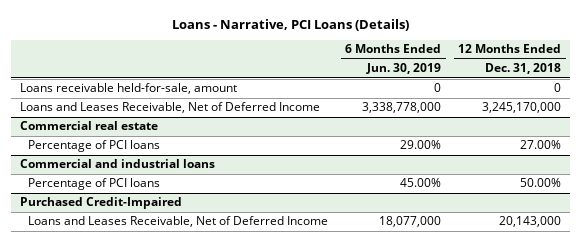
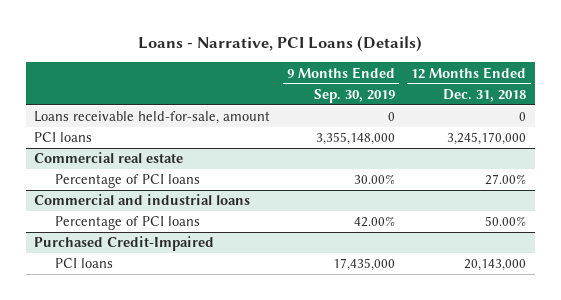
- | 6 Months Ended Jun. 30, 2019 | 12 Months Ended Dec. 31, 2018
+ | 9 Months Ended Sep. 30, 2019 | 12 Months Ended Dec. 31, 2018
- Loans and Leases Receivable, Net of Deferred Income | 3,338,778,000 | 3,245,170,000
+ PCI loans | 3,355,148,000 | 3,245,170,000
@ Purchased Credit-Impaired
- Loans and Leases Receivable, Net of Deferred Income | 18,077,000 | 20,143,000
+ PCI loans | 17,435,000 | 20,143,000

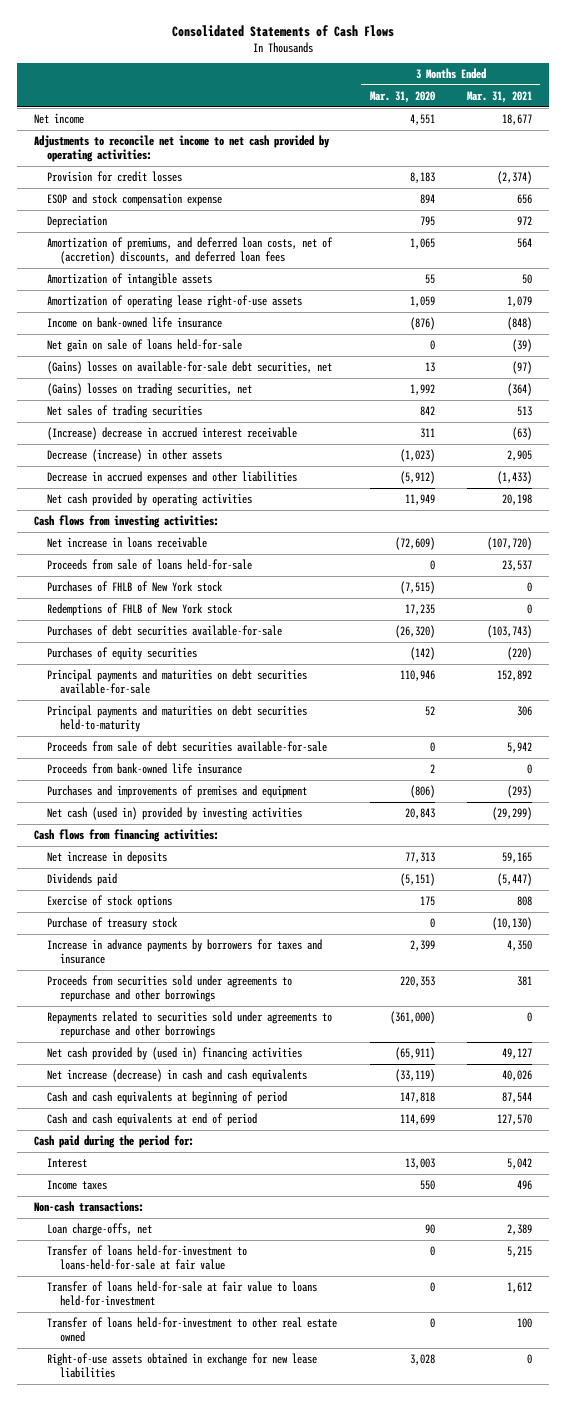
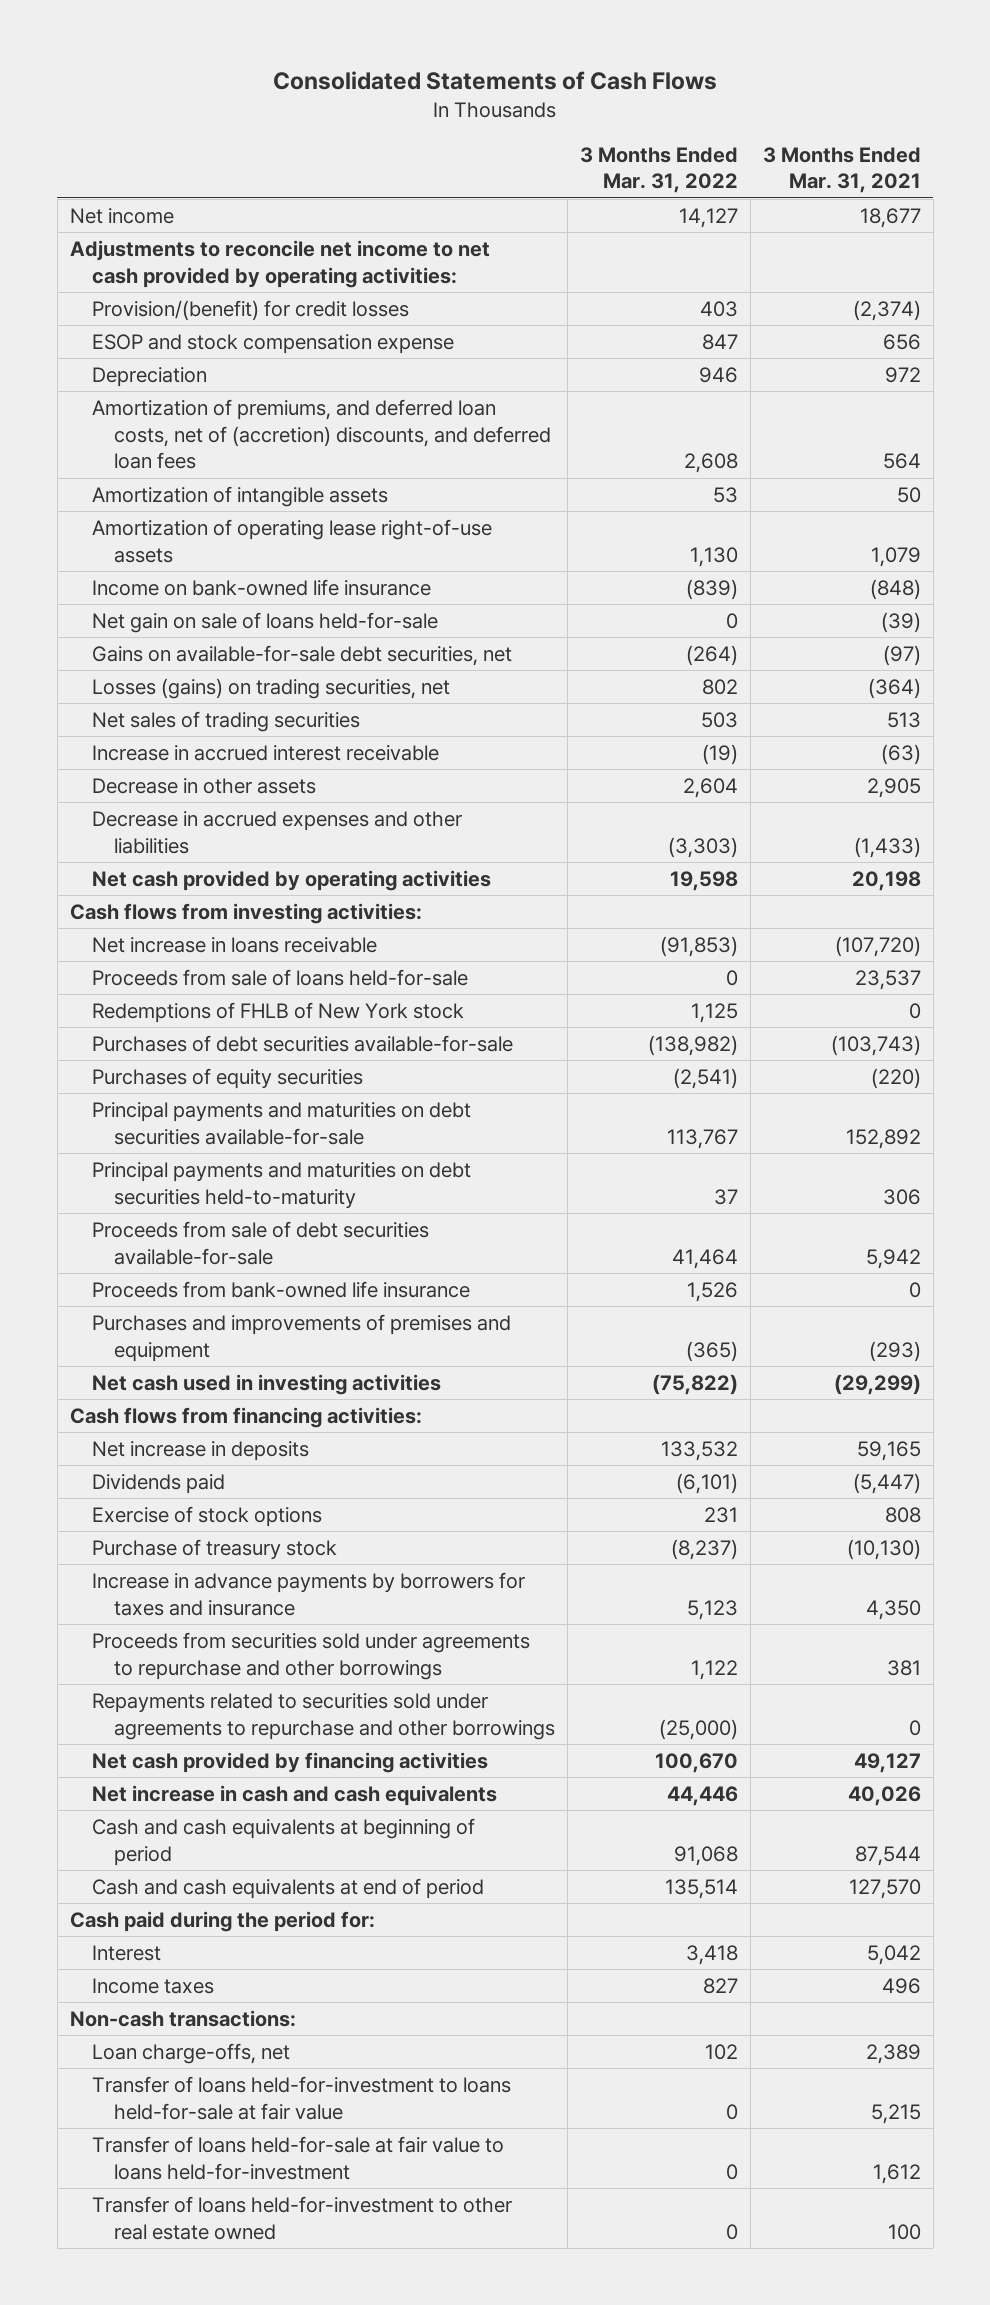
- | 3 Months Ended Mar. 31, 2020 | 3 Months Ended Mar. 31, 2021
+ | 3 Months Ended Mar. 31, 2022 | 3 Months Ended Mar. 31, 2021
- Provision for credit losses | 8,183 | (2,374)
+ Provision/(benefit) for credit losses | 403 | (2,374)
- (Gains) losses on available-for-sale debt securities, net | 13 | (97)
- (Gains) losses on trading securities, net | 1,992 | (364)
+ Gains on available-for-sale debt securities, net | (264) | (97)
+ Losses (gains) on trading securities, net | 802 | (364)
- (Increase) decrease in accrued interest receivable | 311 | (63)
- Decrease (increase) in other assets | (1,023) | 2,905
+ Increase in accrued interest receivable | (19) | (63)
+ Decrease in other assets | 2,604 | 2,905
- Purchases of FHLB of New York stock | (7,515) | 0
- Net cash (used in) provided by investing activities | 20,843 | (29,299)
+ Net cash used in investing activities | (75,822) | (29,299)
- Net cash provided by (used in) financing activities | (65,911) | 49,127
- Net increase (decrease) in cash and cash equivalents | (33,119) | 40,026
+ Net cash provided by financing activities | 100,670 | 49,127
+ Net increase in cash and cash equivalents | 44,446 | 40,026
- Transfer of loans held-for-investment to loans-held-for-sale at fair value | 0 | 5,215
+ Transfer of loans held-for-investment to loans held-for-sale at fair value | 0 | 5,215
- Right-of-use assets obtained in exchange for new lease liabilities | 3,028 | 0

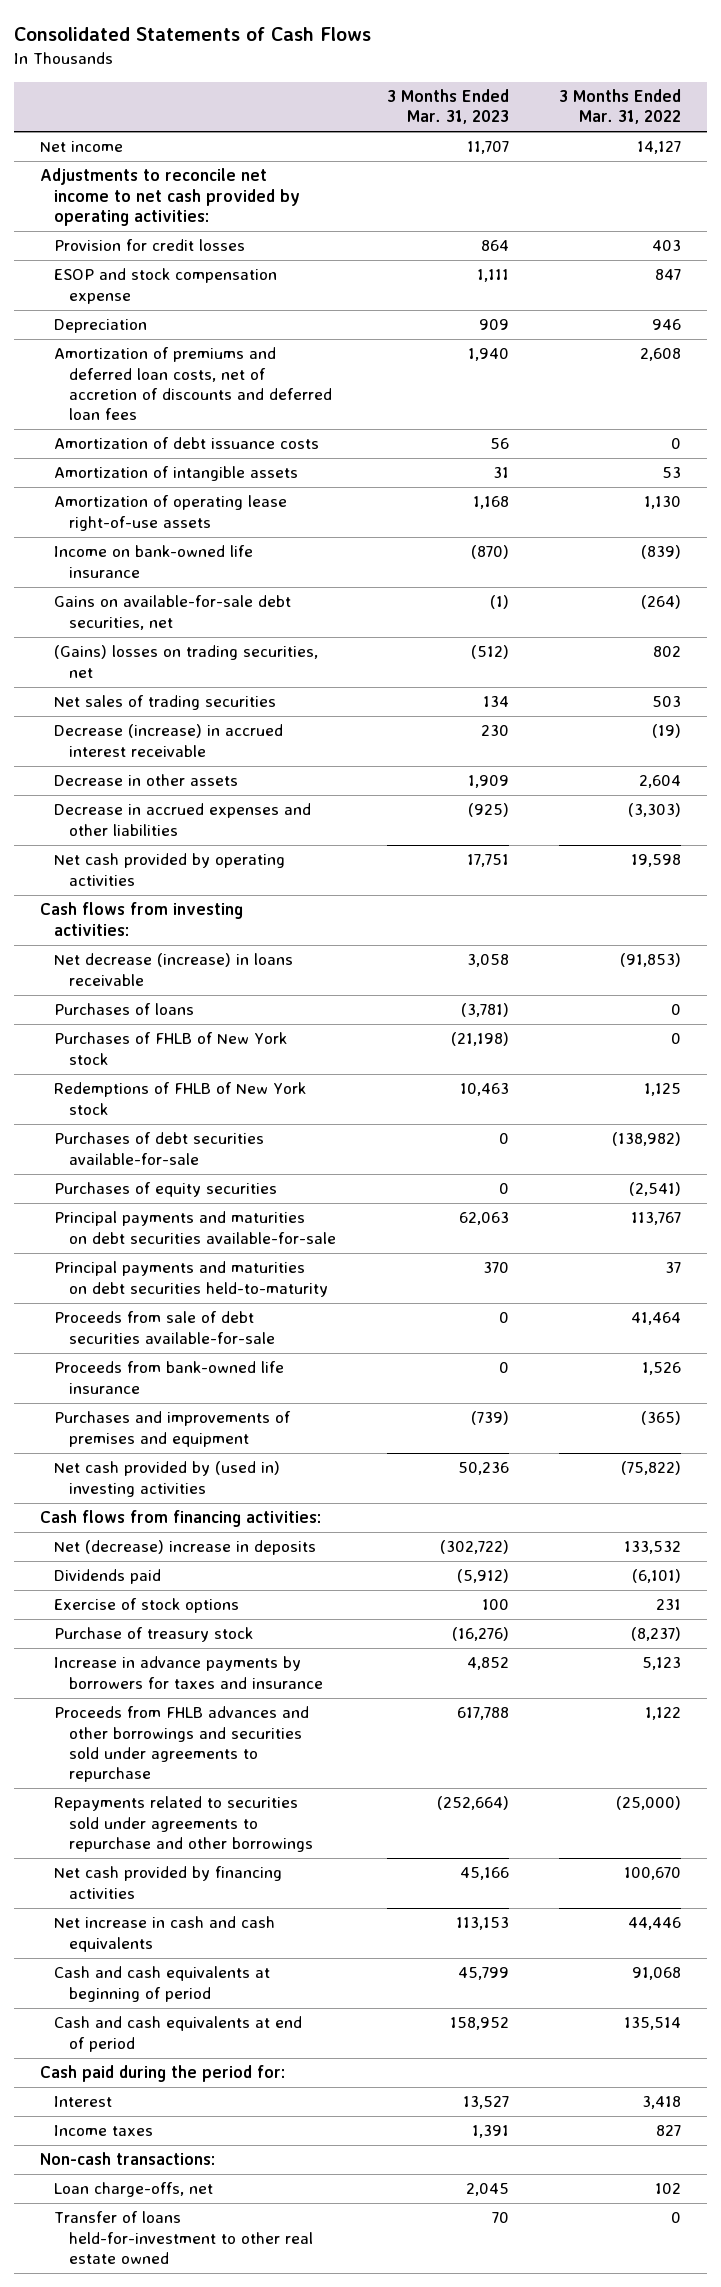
- | 3 Months Ended Mar. 31, 2022 | 3 Months Ended Mar. 31, 2021
+ | 3 Months Ended Mar. 31, 2023 | 3 Months Ended Mar. 31, 2022
- Provision/(benefit) for credit losses | 403 | (2,374)
+ Provision for credit losses | 864 | 403
- Amortization of premiums, and deferred loan costs, net of (accretion) discounts, and deferred loan fees | 2,608 | 564
+ Amortization of premiums and deferred loan costs, net of accretion of discounts and deferred loan fees | 1,940 | 2,608
+ Amortization of debt issuance costs | 56 | 0
- Net gain on sale of loans held-for-sale | 0 | (39)
- Losses (gains) on trading securities, net | 802 | (364)
+ (Gains) losses on trading securities, net | (512) | 802
- Increase in accrued interest receivable | (19) | (63)
+ Decrease (increase) in accrued interest receivable | 230 | (19)
- Net increase in loans receivable | (91,853) | (107,720)
- Proceeds from sale of loans held-for-sale | 0 | 23,537
+ Net decrease (increase) in loans receivable | 3,058 | (91,853)
+ Purchases of loans | (3,781) | 0
+ Purchases of FHLB of New York stock | (21,198) | 0
- Net cash used in investing activities | (75,822) | (29,299)
+ Net cash provided by (used in) investing activities | 50,236 | (75,822)
- Net increase in deposits | 133,532 | 59,165
+ Net (decrease) increase in deposits | (302,722) | 133,532
- Proceeds from securities sold under agreements to repurchase and other borrowings | 1,122 | 381
+ Proceeds from FHLB advances and other borrowings and securities sold under agreements to repurchase | 617,788 | 1,122
- Transfer of loans held-for-investment to loans held-for-sale at fair value | 0 | 5,215
- Transfer of loans held-for-sale at fair value to loans held-for-investment | 0 | 1,612

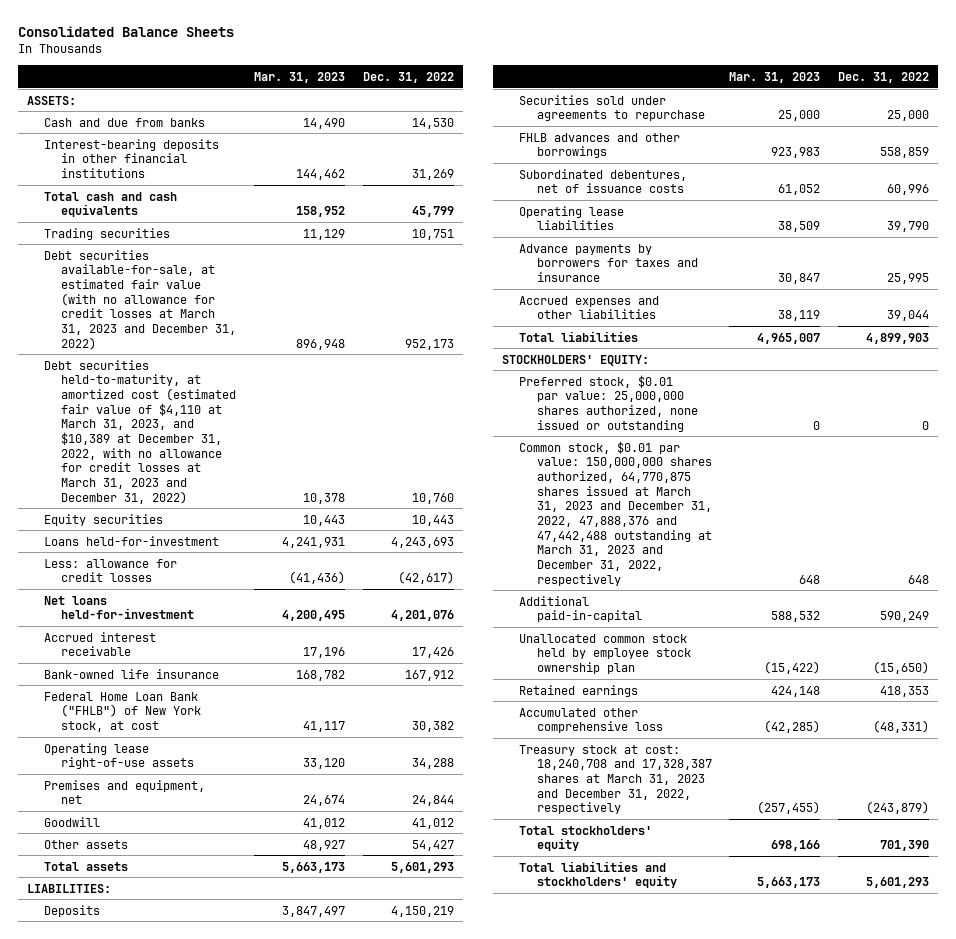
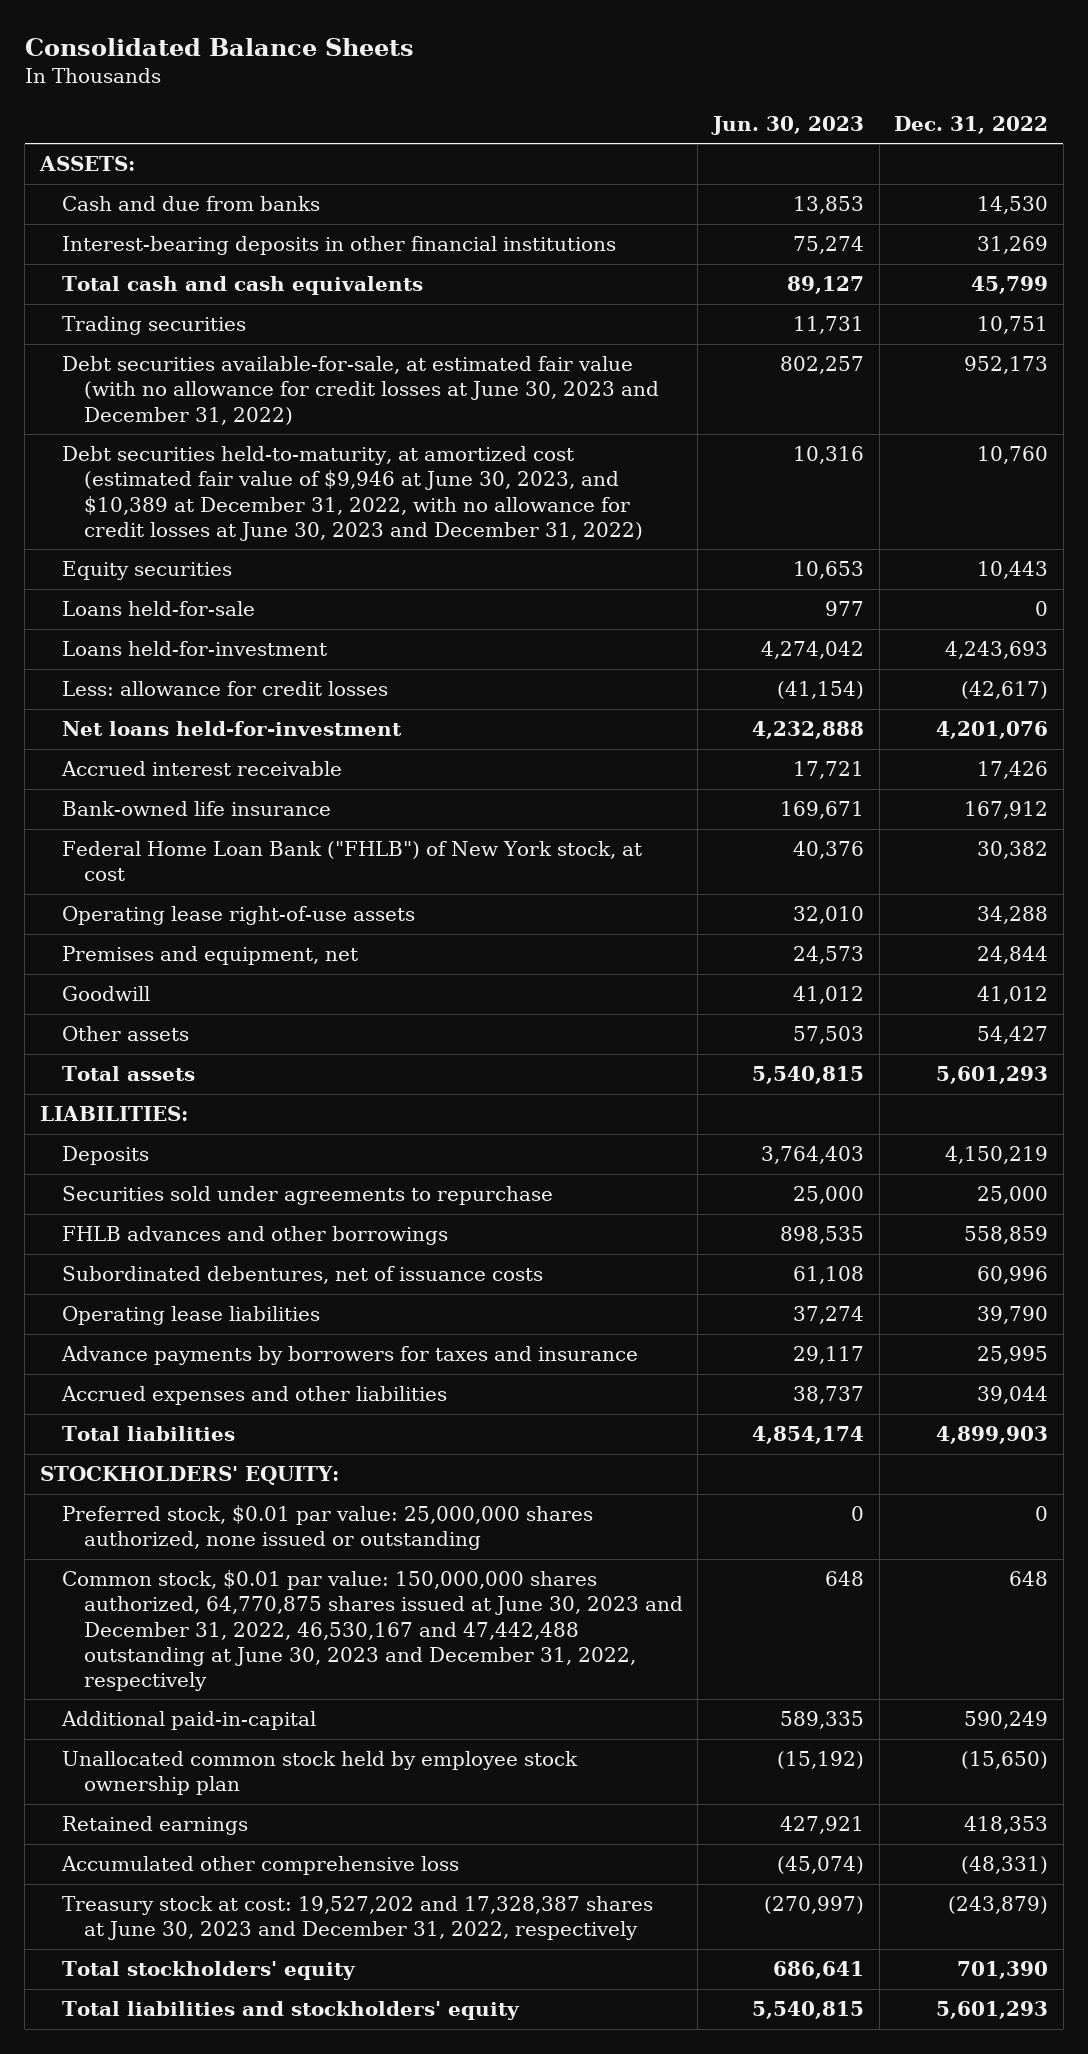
- | Mar. 31, 2023 | Dec. 31, 2022
+ | Jun. 30, 2023 | Dec. 31, 2022
- Debt securities available-for-sale, at estimated fair value (with no allowance for credit losses at March 31, 2023 and December 31, 2022) | 896,948 | 952,173
- Debt securities held-to-maturity, at amortized cost (estimated fair value of $4,110 at March 31, 2023, and $10,389 at December 31, 2022, with no allowance for credit losses at March 31, 2023 and December 31, 2022) | 10,378 | 10,760
+ Debt securities available-for-sale, at estimated fair value (with no allowance for credit losses at June 30, 2023 and December 31, 2022) | 802,257 | 952,173
+ Debt securities held-to-maturity, at amortized cost (estimated fair value of $9,946 at June 30, 2023, and $10,389 at December 31, 2022, with no allowance for credit losses at June 30, 2023 and December 31, 2022) | 10,316 | 10,760
+ Loans held-for-sale | 977 | 0
- Common stock, $0.01 par value: 150,000,000 shares authorized, 64,770,875 shares issued at March 31, 2023 and December 31, 2022, 47,888,376 and 47,442,488 outstanding at March 31, 2023 and December 31, 2022, respectively | 648 | 648
+ Common stock, $0.01 par value: 150,000,000 shares authorized, 64,770,875 shares issued at June 30, 2023 and December 31, 2022, 46,530,167 and 47,442,488 outstanding at June 30, 2023 and December 31, 2022, respectively | 648 | 648
- Treasury stock at cost: 18,240,708 and 17,328,387 shares at March 31, 2023 and December 31, 2022, respectively | (257,455) | (243,879)
+ Treasury stock at cost: 19,527,202 and 17,328,387 shares at June 30, 2023 and December 31, 2022, respectively | (270,997) | (243,879)

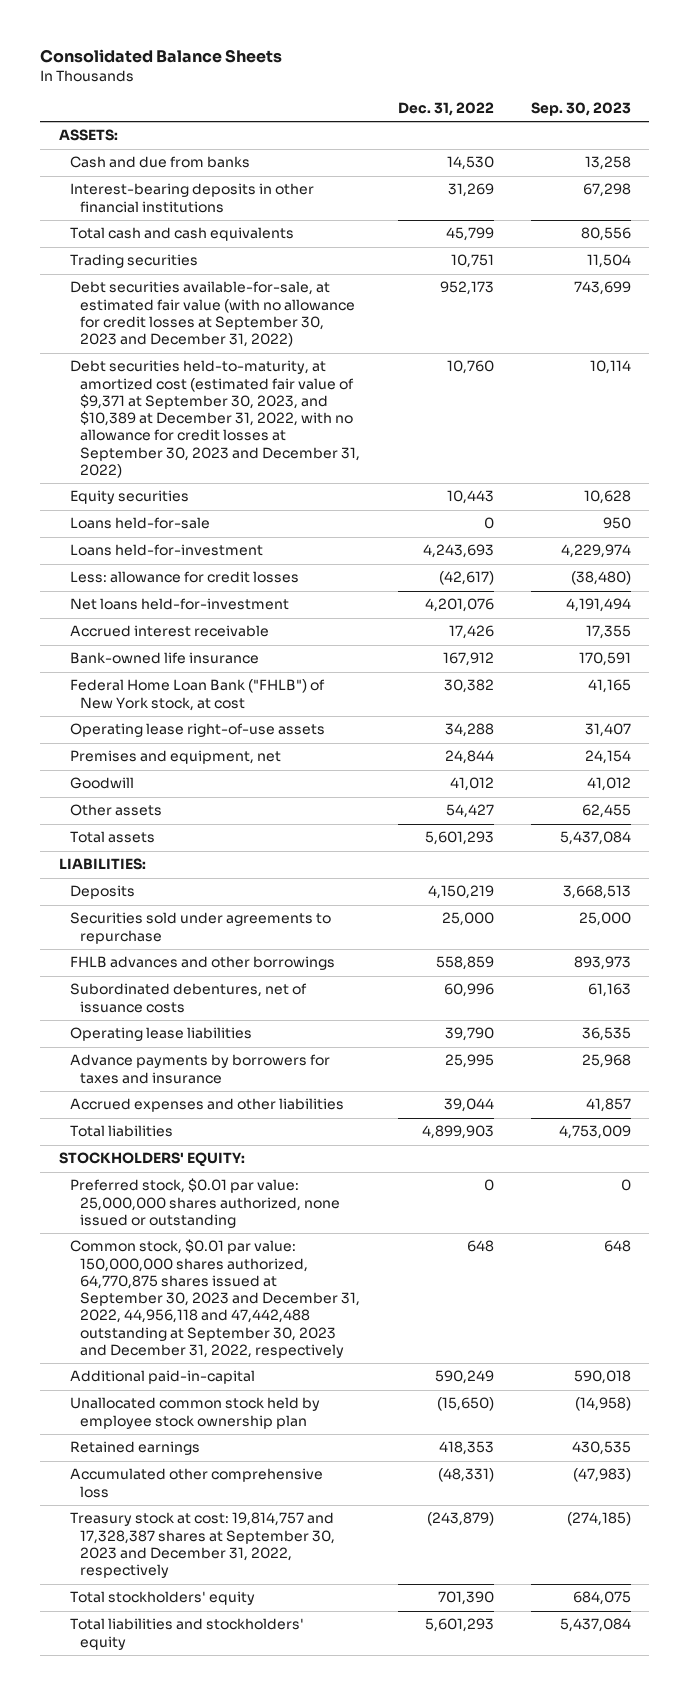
- | Jun. 30, 2023 | Dec. 31, 2022
+ | Dec. 31, 2022 | Sep. 30, 2023
- Debt securities available-for-sale, at estimated fair value (with no allowance for credit losses at June 30, 2023 and December 31, 2022) | 802,257 | 952,173
- Debt securities held-to-maturity, at amortized cost (estimated fair value of $9,946 at June 30, 2023, and $10,389 at December 31, 2022, with no allowance for credit losses at June 30, 2023 and December 31, 2022) | 10,316 | 10,760
+ Debt securities available-for-sale, at estimated fair value (with no allowance for credit losses at September 30, 2023 and December 31, 2022) | 952,173 | 743,699
+ Debt securities held-to-maturity, at amortized cost (estimated fair value of $9,371 at September 30, 2023, and $10,389 at December 31, 2022, with no allowance for credit losses at September 30, 2023 and December 31, 2022) | 10,760 | 10,114
- Common stock, $0.01 par value: 150,000,000 shares authorized, 64,770,875 shares issued at June 30, 2023 and December 31, 2022, 46,530,167 and 47,442,488 outstanding at June 30, 2023 and December 31, 2022, respectively | 648 | 648
+ Common stock, $0.01 par value: 150,000,000 shares authorized, 64,770,875 shares issued at September 30, 2023 and December 31, 2022, 44,956,118 and 47,442,488 outstanding at September 30, 2023 and December 31, 2022, respectively | 648 | 648
- Treasury stock at cost: 19,527,202 and 17,328,387 shares at June 30, 2023 and December 31, 2022, respectively | (270,997) | (243,879)
+ Treasury stock at cost: 19,814,757 and 17,328,387 shares at September 30, 2023 and December 31, 2022, respectively | (243,879) | (274,185)

